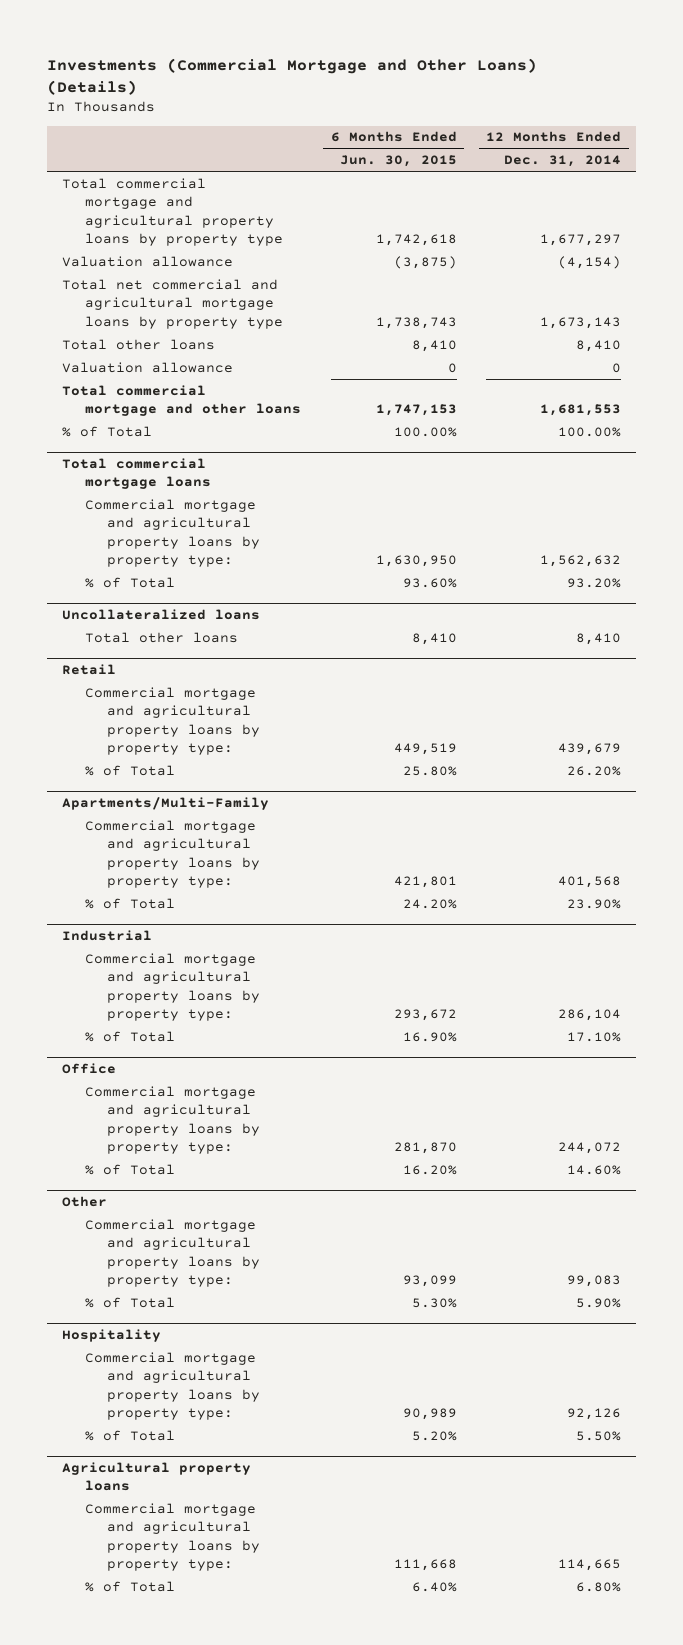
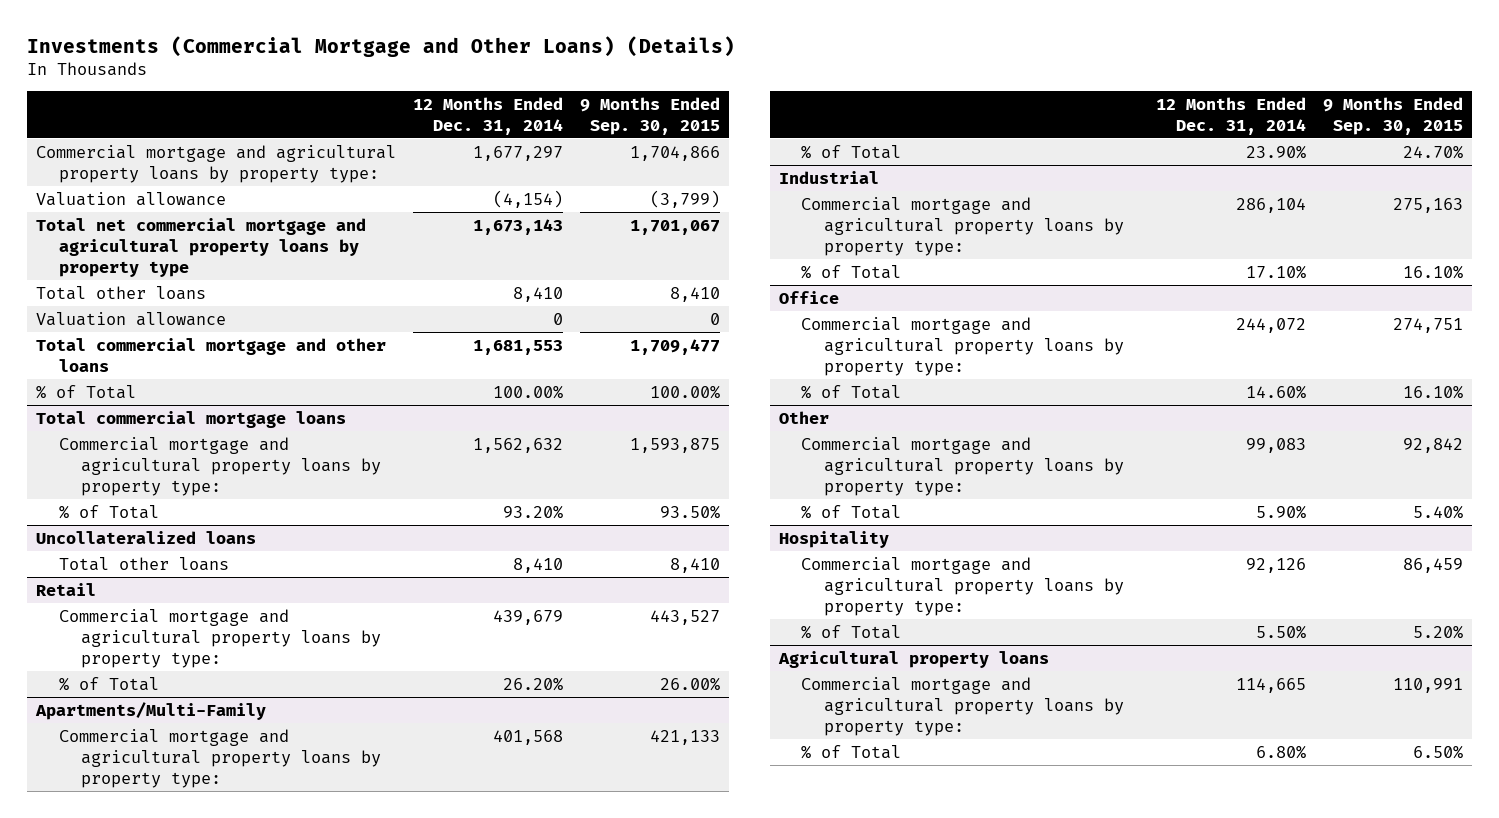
- | 6 Months Ended Jun. 30, 2015 | 12 Months Ended Dec. 31, 2014
+ | 12 Months Ended Dec. 31, 2014 | 9 Months Ended Sep. 30, 2015
- Total commercial mortgage and agricultural property loans by property type | 1,742,618 | 1,677,297
+ Commercial mortgage and agricultural property loans by property type: | 1,677,297 | 1,704,866
- Total net commercial and agricultural mortgage loans by property type | 1,738,743 | 1,673,143
+ Total net commercial mortgage and agricultural property loans by property type | 1,673,143 | 1,701,067

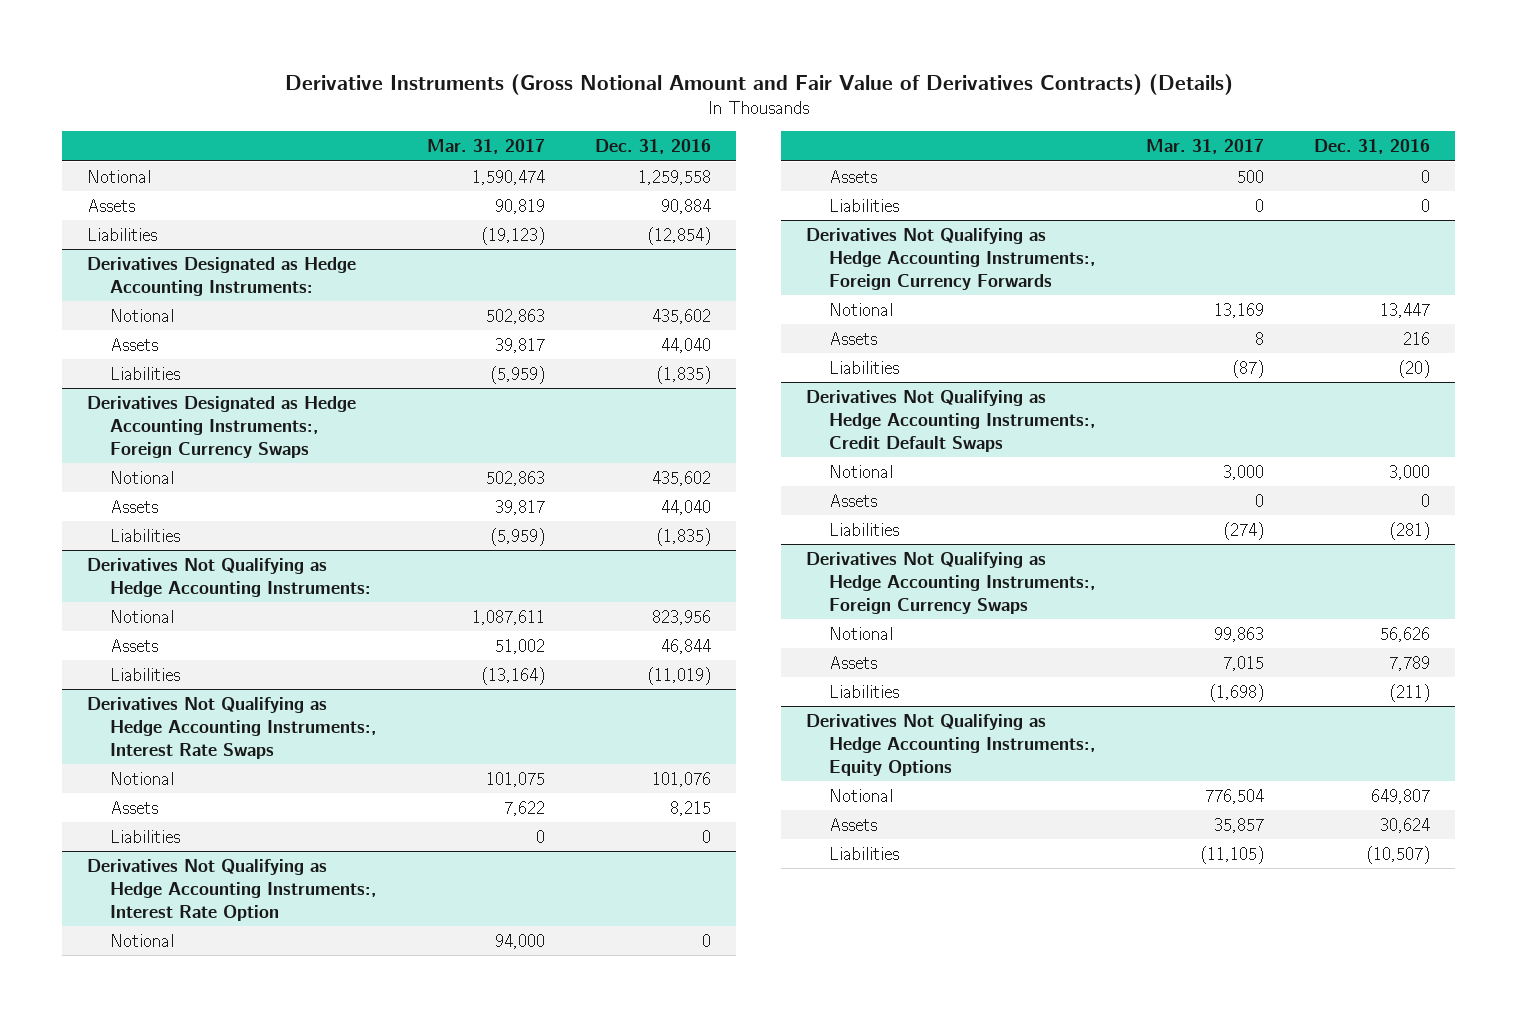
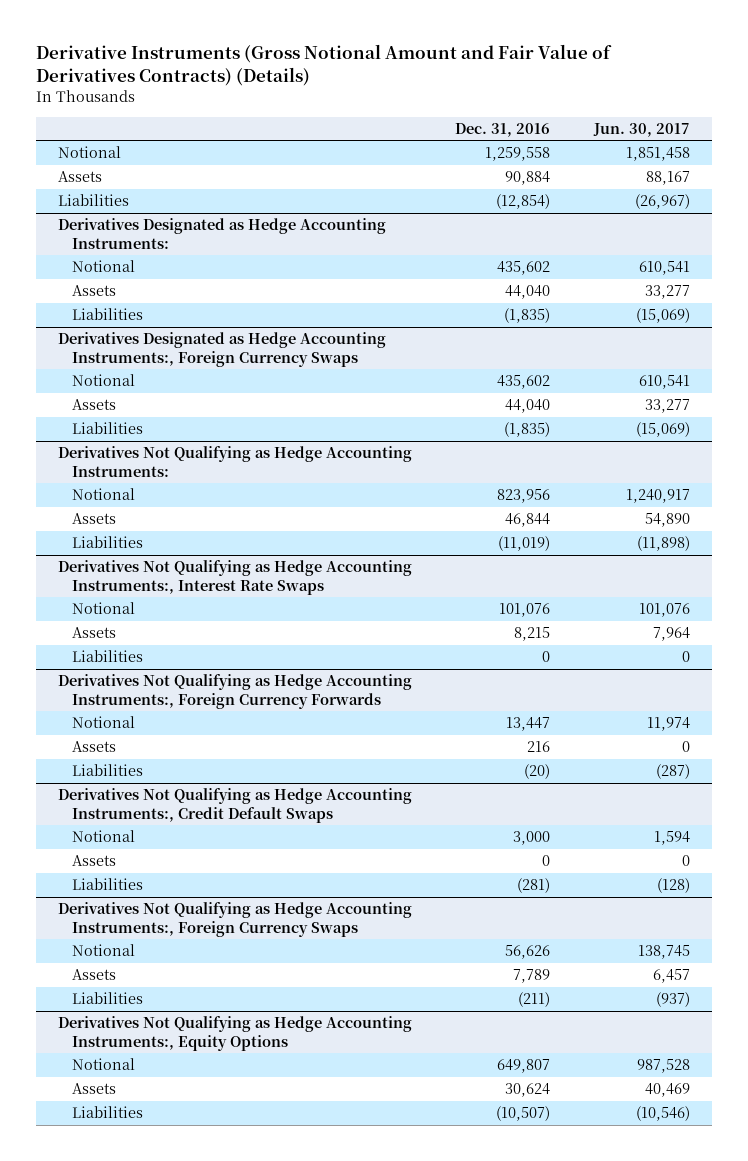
- | Mar. 31, 2017 | Dec. 31, 2016
+ | Dec. 31, 2016 | Jun. 30, 2017
- Derivatives Not Qualifying as Hedge Accounting Instruments:, Interest Rate Option
- Notional | 94,000 | 0
- Assets | 500 | 0
- Liabilities | 0 | 0

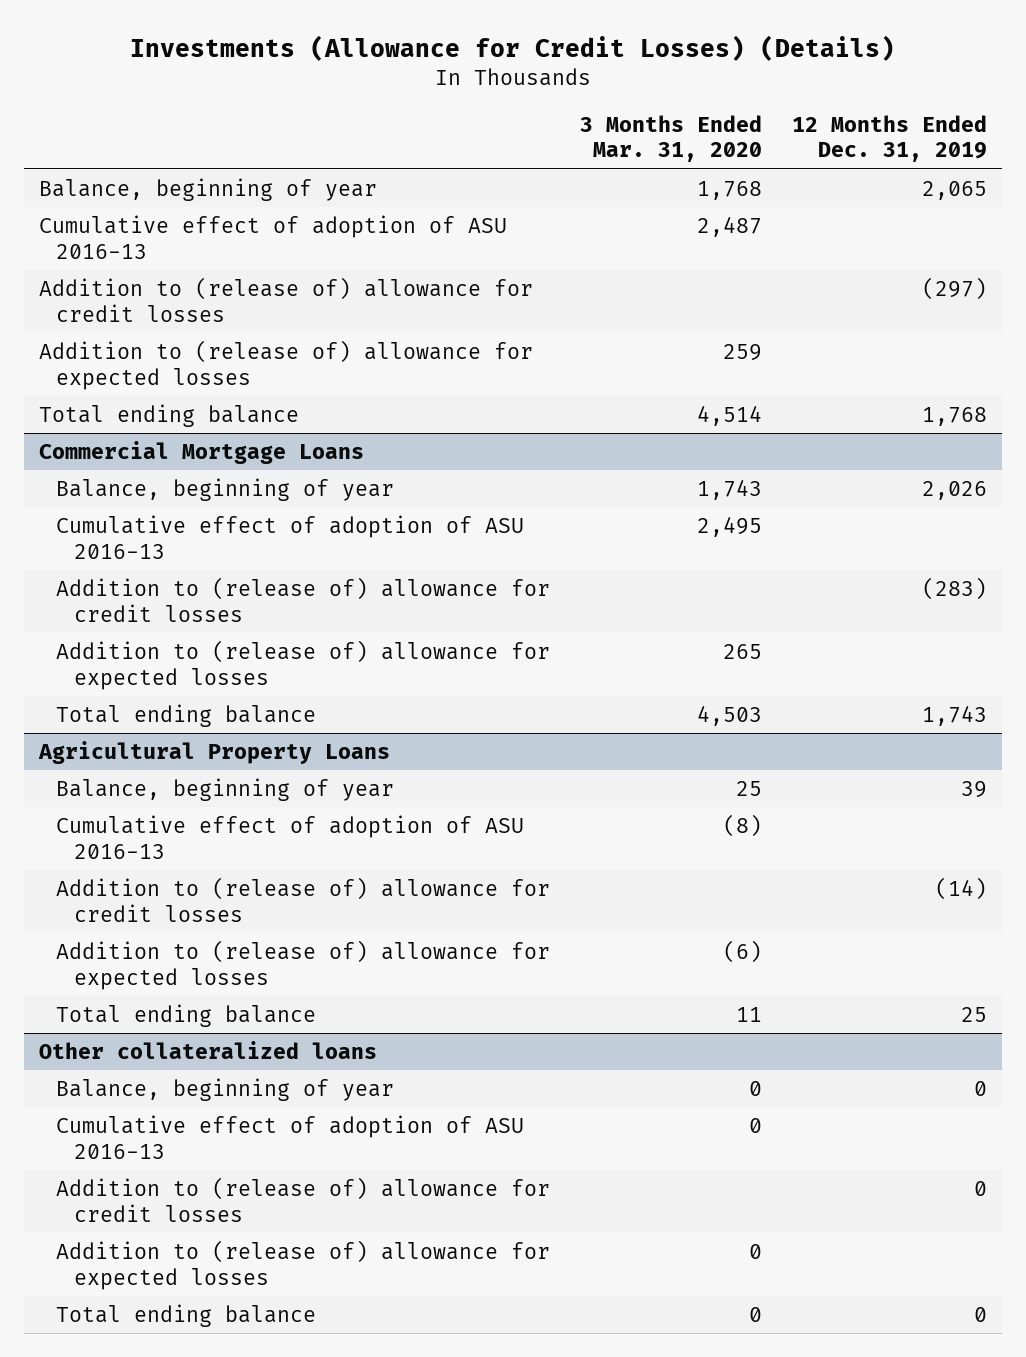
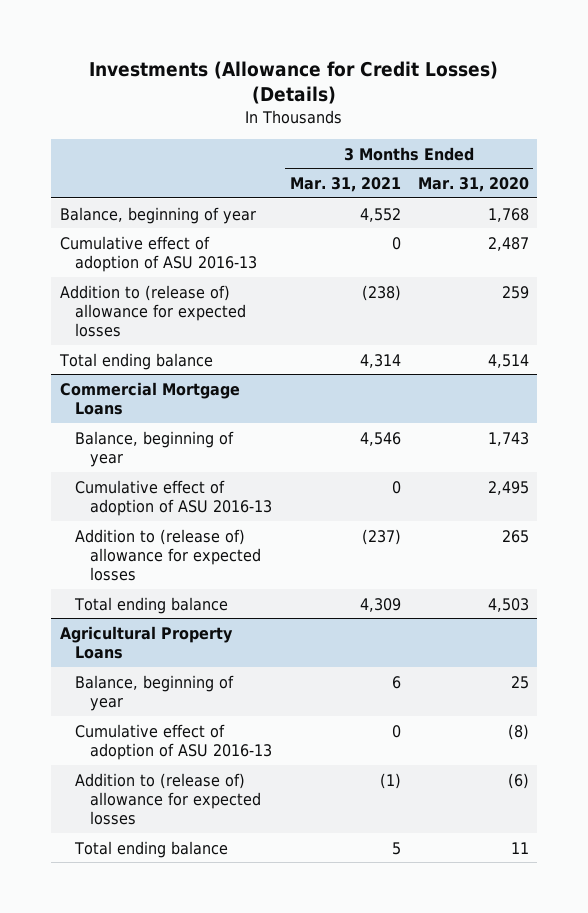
- | 3 Months Ended Mar. 31, 2020 | 12 Months Ended Dec. 31, 2019
+ | 3 Months Ended Mar. 31, 2021 | 3 Months Ended Mar. 31, 2020
- Addition to (release of) allowance for credit losses | | (297)
@ Commercial Mortgage Loans
- Addition to (release of) allowance for credit losses | | (283)
@ Agricultural Property Loans
- Addition to (release of) allowance for credit losses | | (14)
- Other collateralized loans
- Balance, beginning of year | 0 | 0
- Cumulative effect of adoption of ASU 2016-13 | 0 |
- Addition to (release of) allowance for credit losses | | 0
- Addition to (release of) allowance for expected losses | 0 |
- Total ending balance | 0 | 0

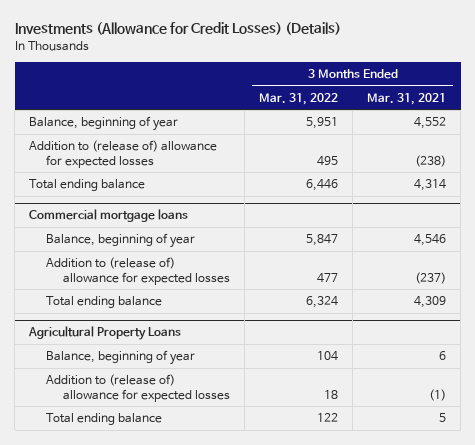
- | 3 Months Ended Mar. 31, 2021 | 3 Months Ended Mar. 31, 2020
+ | 3 Months Ended Mar. 31, 2022 | 3 Months Ended Mar. 31, 2021
- Cumulative effect of adoption of ASU 2016-13 | 0 | 2,487
- Commercial Mortgage Loans
+ Commercial mortgage loans
- Cumulative effect of adoption of ASU 2016-13 | 0 | 2,495
@ Agricultural Property Loans
- Cumulative effect of adoption of ASU 2016-13 | 0 | (8)

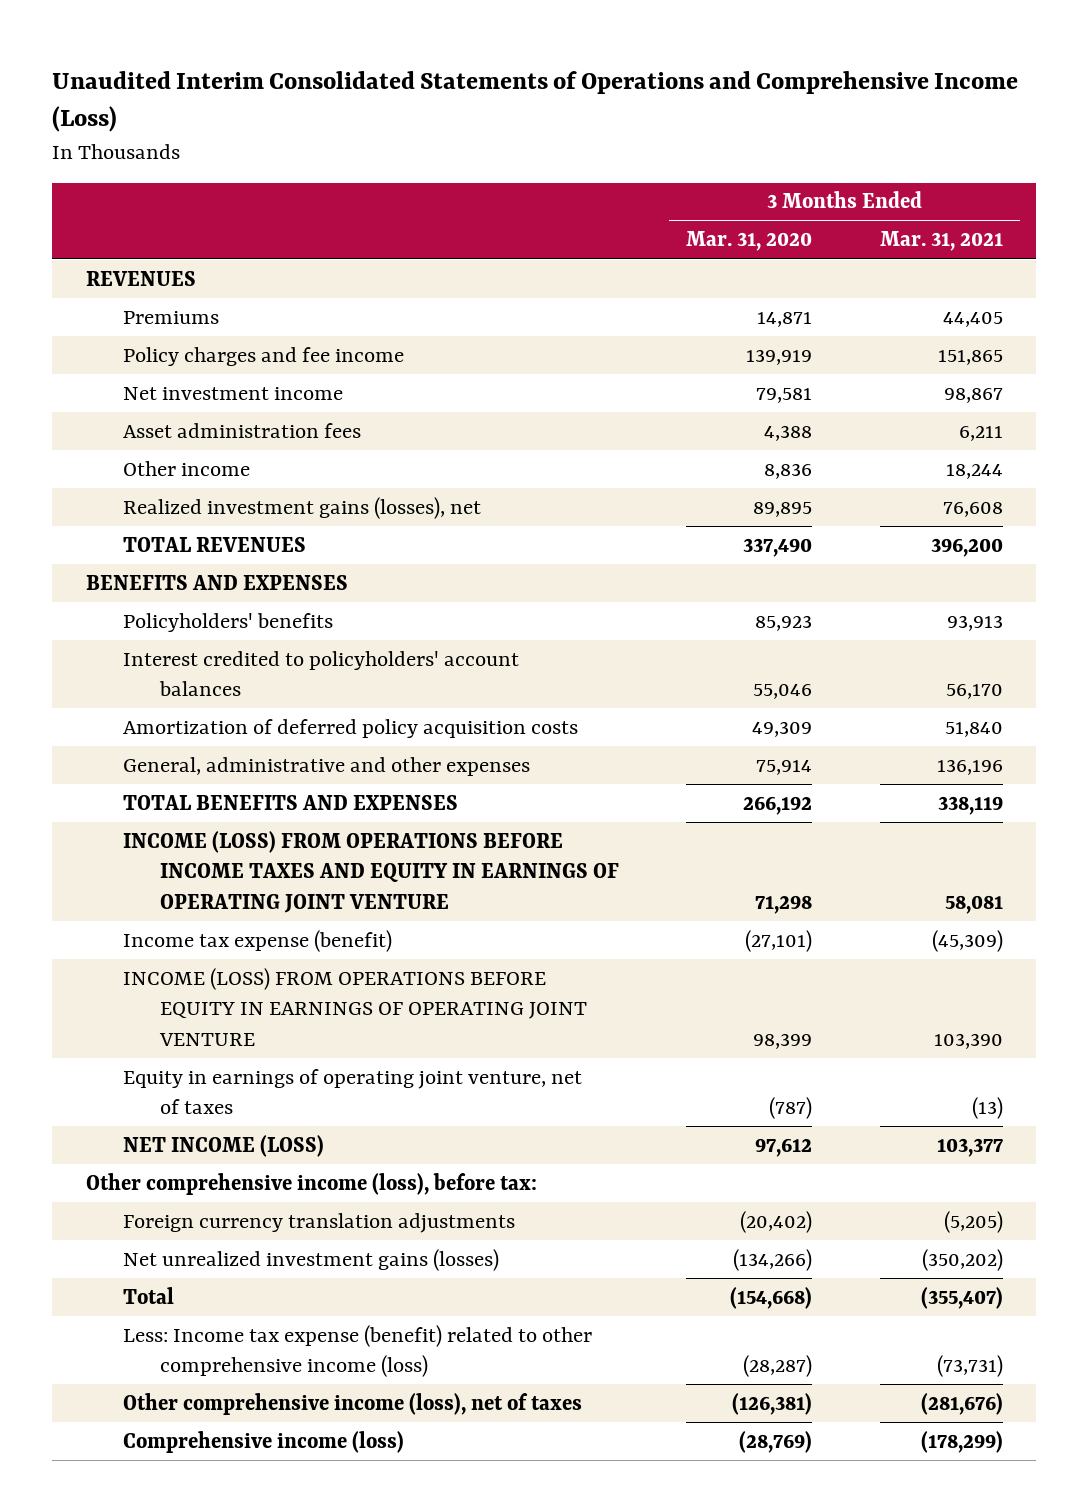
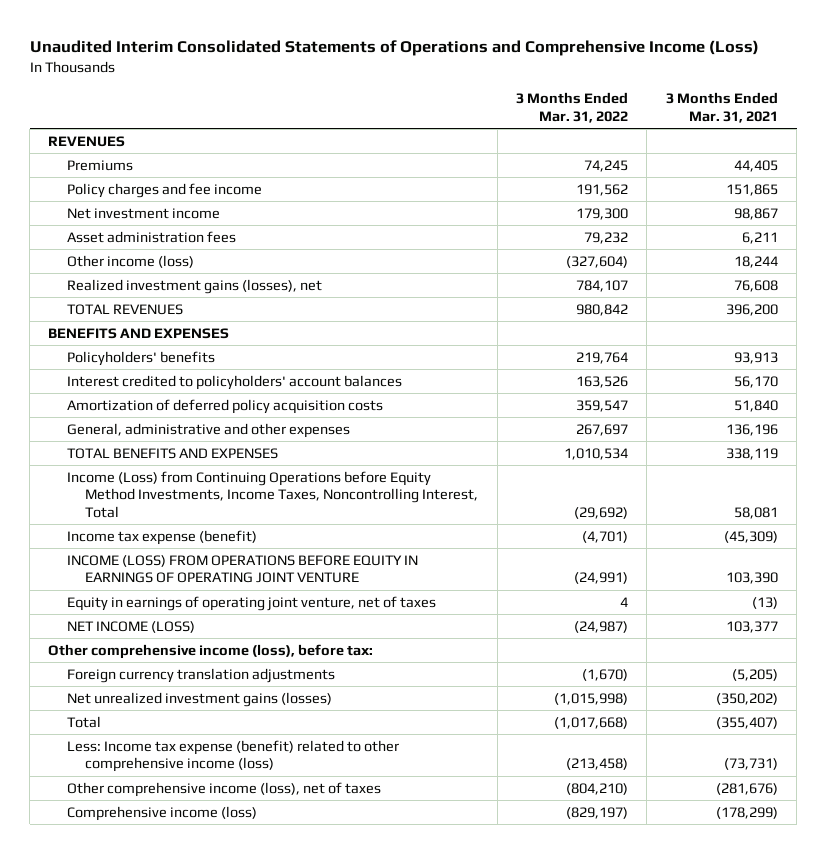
- | 3 Months Ended Mar. 31, 2020 | 3 Months Ended Mar. 31, 2021
+ | 3 Months Ended Mar. 31, 2022 | 3 Months Ended Mar. 31, 2021
- Other income | 8,836 | 18,244
+ Other income (loss) | (327,604) | 18,244
- INCOME (LOSS) FROM OPERATIONS BEFORE INCOME TAXES AND EQUITY IN EARNINGS OF OPERATING JOINT VENTURE | 71,298 | 58,081
+ Income (Loss) from Continuing Operations before Equity Method Investments, Income Taxes, Noncontrolling Interest, Total | (29,692) | 58,081

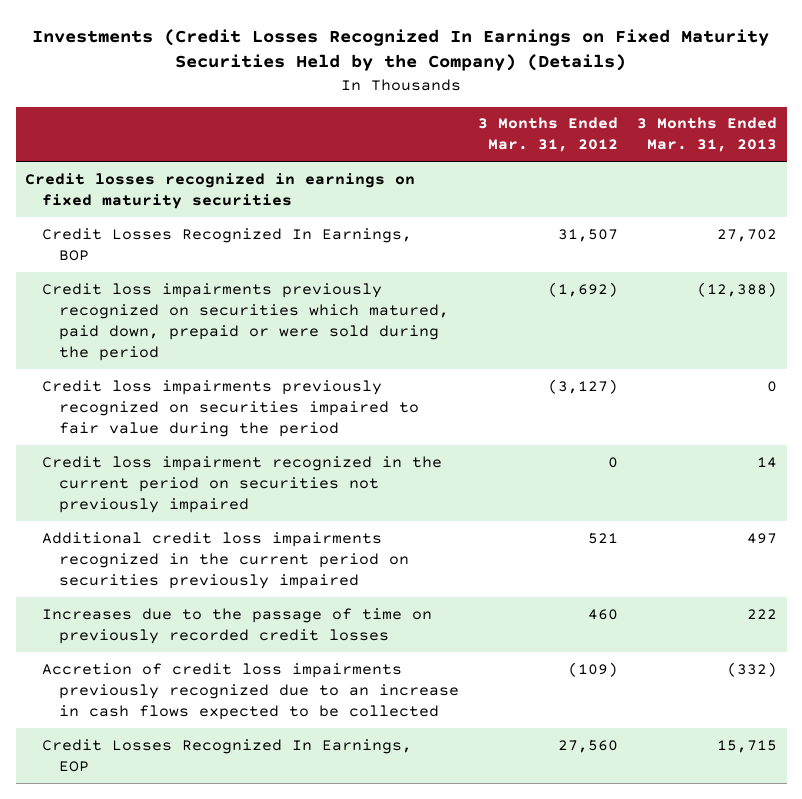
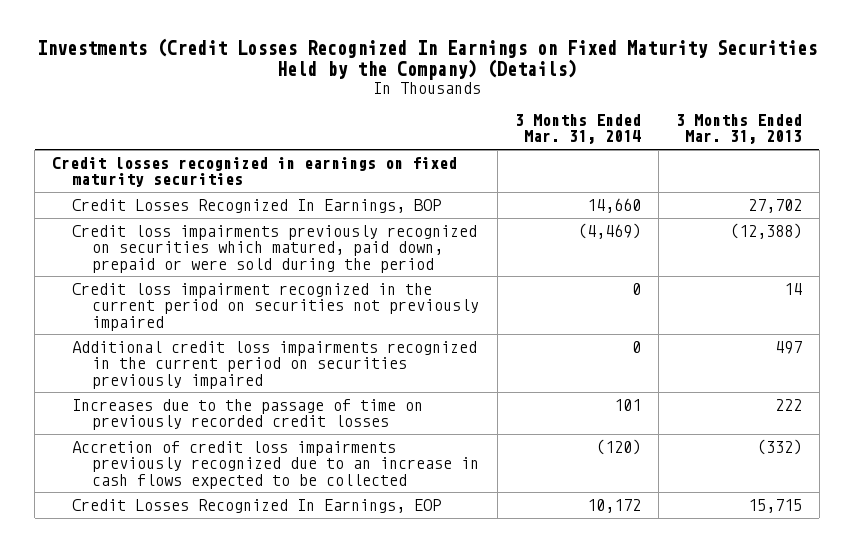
- | 3 Months Ended Mar. 31, 2012 | 3 Months Ended Mar. 31, 2013
+ | 3 Months Ended Mar. 31, 2014 | 3 Months Ended Mar. 31, 2013
- Credit loss impairments previously recognized on securities impaired to fair value during the period | (3,127) | 0

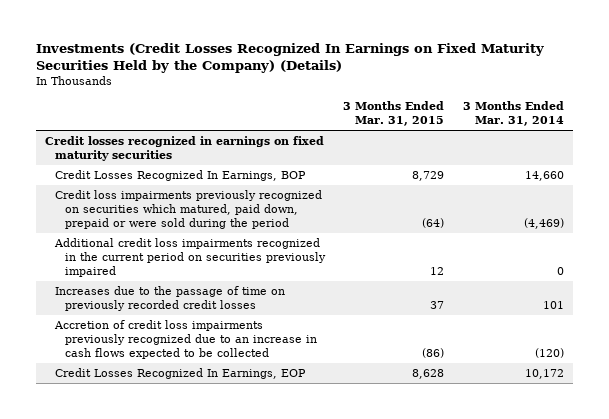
- | 3 Months Ended Mar. 31, 2014 | 3 Months Ended Mar. 31, 2013
+ | 3 Months Ended Mar. 31, 2015 | 3 Months Ended Mar. 31, 2014
- Credit loss impairment recognized in the current period on securities not previously impaired | 0 | 14

